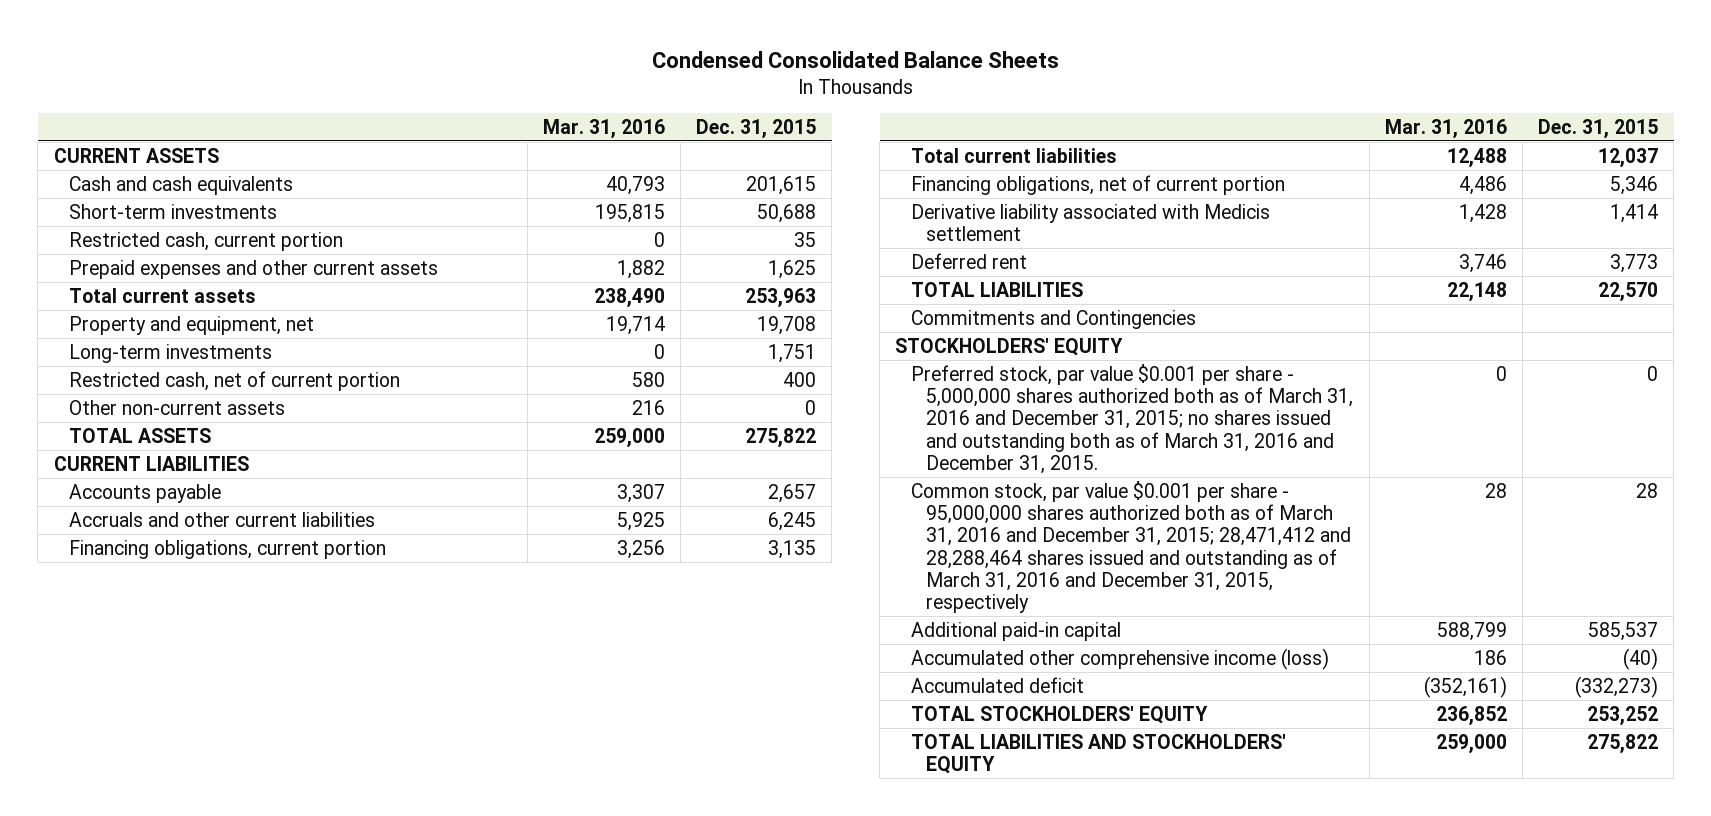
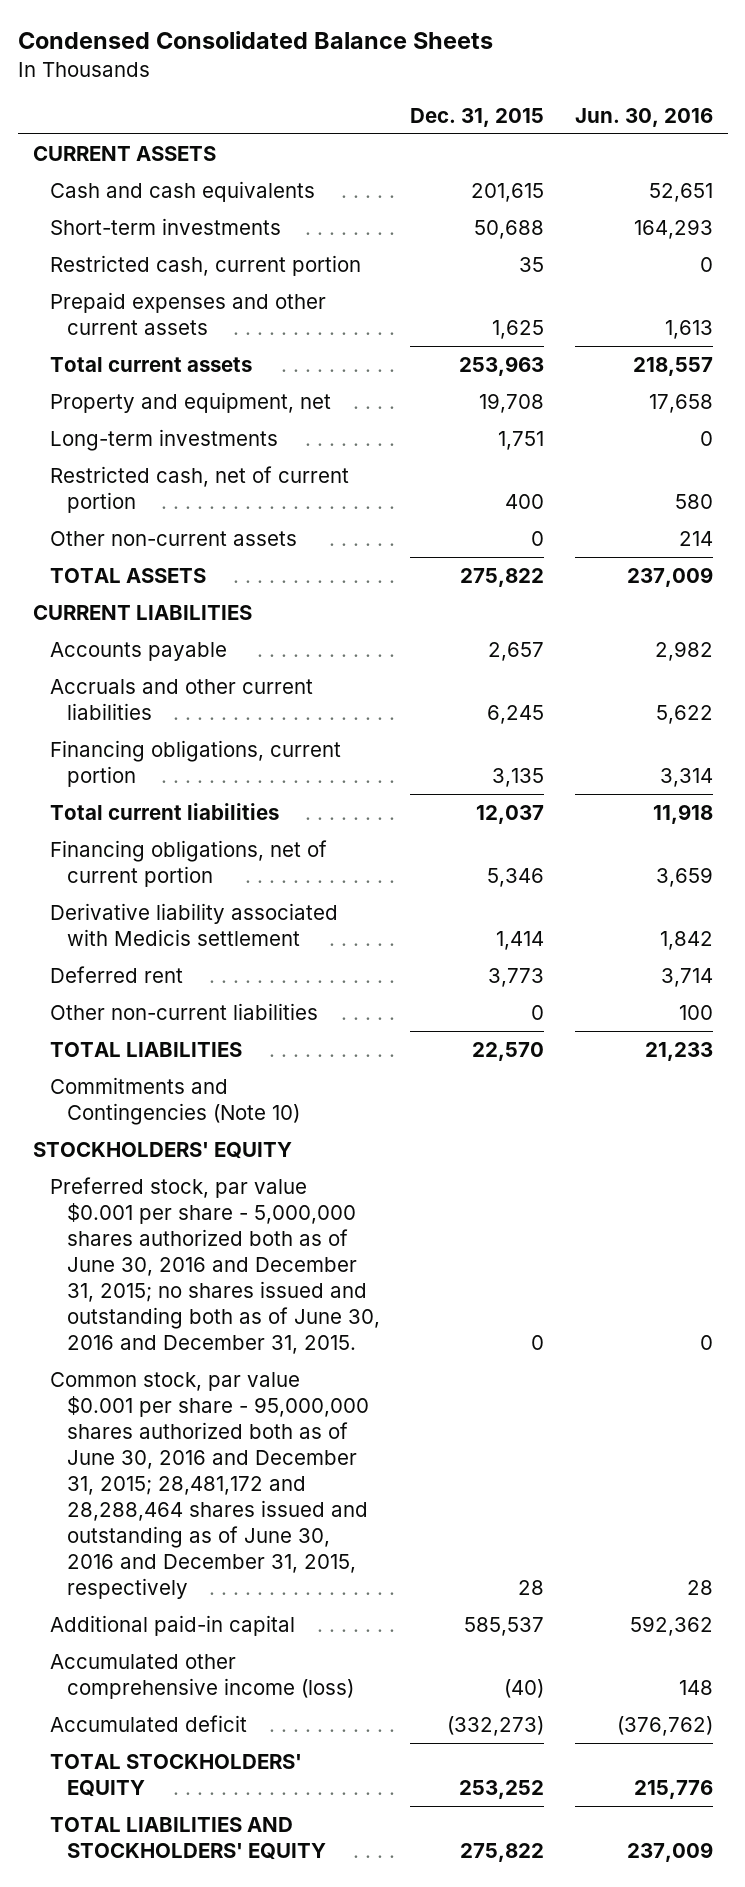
- | Mar. 31, 2016 | Dec. 31, 2015
+ | Dec. 31, 2015 | Jun. 30, 2016
+ Other non-current liabilities | 0 | 100
- Commitments and Contingencies
+ Commitments and Contingencies (Note 10)
- Preferred stock, par value $0.001 per share - 5,000,000 shares authorized both as of March 31, 2016 and December 31, 2015; no shares issued and outstanding both as of March 31, 2016 and December 31, 2015. | 0 | 0
- Common stock, par value $0.001 per share - 95,000,000 shares authorized both as of March 31, 2016 and December 31, 2015; 28,471,412 and 28,288,464 shares issued and outstanding as of March 31, 2016 and December 31, 2015, respectively | 28 | 28
+ Preferred stock, par value $0.001 per share - 5,000,000 shares authorized both as of June 30, 2016 and December 31, 2015; no shares issued and outstanding both as of June 30, 2016 and December 31, 2015. | 0 | 0
+ Common stock, par value $0.001 per share - 95,000,000 shares authorized both as of June 30, 2016 and December 31, 2015; 28,481,172 and 28,288,464 shares issued and outstanding as of June 30, 2016 and December 31, 2015, respectively | 28 | 28

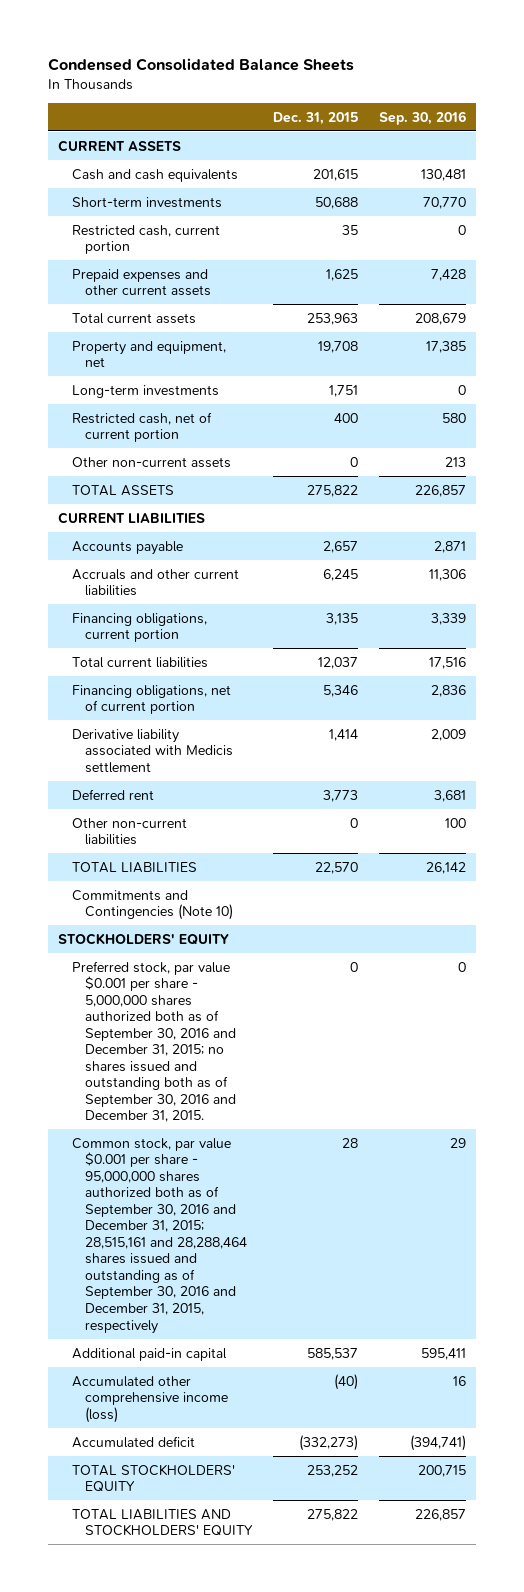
- | Dec. 31, 2015 | Jun. 30, 2016
+ | Dec. 31, 2015 | Sep. 30, 2016
- Preferred stock, par value $0.001 per share - 5,000,000 shares authorized both as of June 30, 2016 and December 31, 2015; no shares issued and outstanding both as of June 30, 2016 and December 31, 2015. | 0 | 0
- Common stock, par value $0.001 per share - 95,000,000 shares authorized both as of June 30, 2016 and December 31, 2015; 28,481,172 and 28,288,464 shares issued and outstanding as of June 30, 2016 and December 31, 2015, respectively | 28 | 28
+ Preferred stock, par value $0.001 per share - 5,000,000 shares authorized both as of September 30, 2016 and December 31, 2015; no shares issued and outstanding both as of September 30, 2016 and December 31, 2015. | 0 | 0
+ Common stock, par value $0.001 per share - 95,000,000 shares authorized both as of September 30, 2016 and December 31, 2015; 28,515,161 and 28,288,464 shares issued and outstanding as of September 30, 2016 and December 31, 2015, respectively | 28 | 29

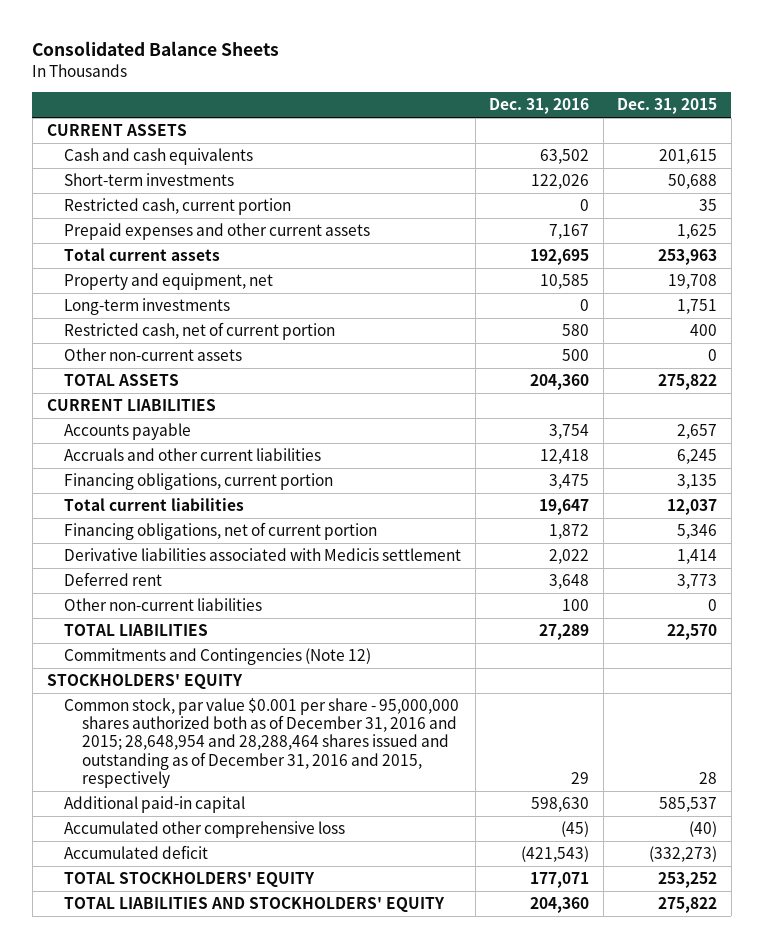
- Condensed Consolidated Balance Sheets
+ Consolidated Balance Sheets
- | Dec. 31, 2015 | Sep. 30, 2016
+ | Dec. 31, 2016 | Dec. 31, 2015
- Derivative liability associated with Medicis settlement | 1,414 | 2,009
+ Derivative liabilities associated with Medicis settlement | 2,022 | 1,414
- Commitments and Contingencies (Note 10)
+ Commitments and Contingencies (Note 12)
- Preferred stock, par value $0.001 per share - 5,000,000 shares authorized both as of September 30, 2016 and December 31, 2015; no shares issued and outstanding both as of September 30, 2016 and December 31, 2015. | 0 | 0
- Common stock, par value $0.001 per share - 95,000,000 shares authorized both as of September 30, 2016 and December 31, 2015; 28,515,161 and 28,288,464 shares issued and outstanding as of September 30, 2016 and December 31, 2015, respectively | 28 | 29
+ Common stock, par value $0.001 per share - 95,000,000 shares authorized both as of December 31, 2016 and 2015; 28,648,954 and 28,288,464 shares issued and outstanding as of December 31, 2016 and 2015, respectively | 29 | 28
- Accumulated other comprehensive income (loss) | (40) | 16
+ Accumulated other comprehensive loss | (45) | (40)

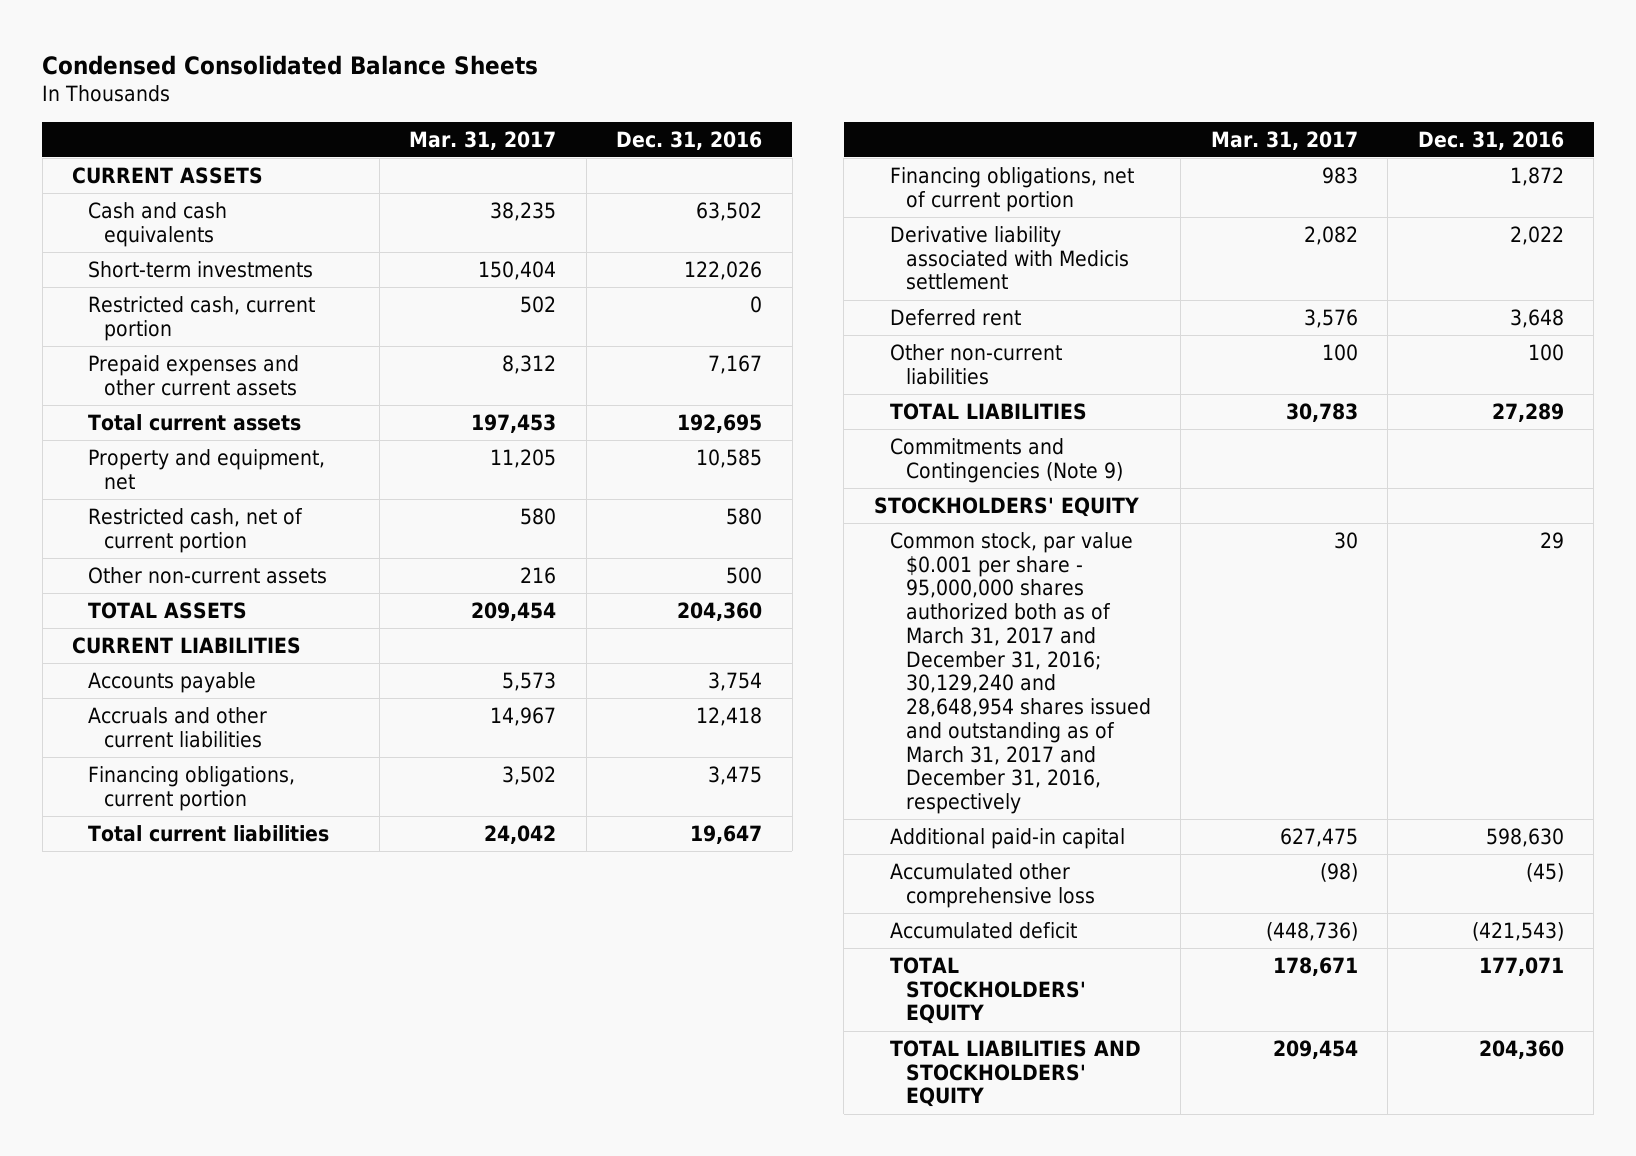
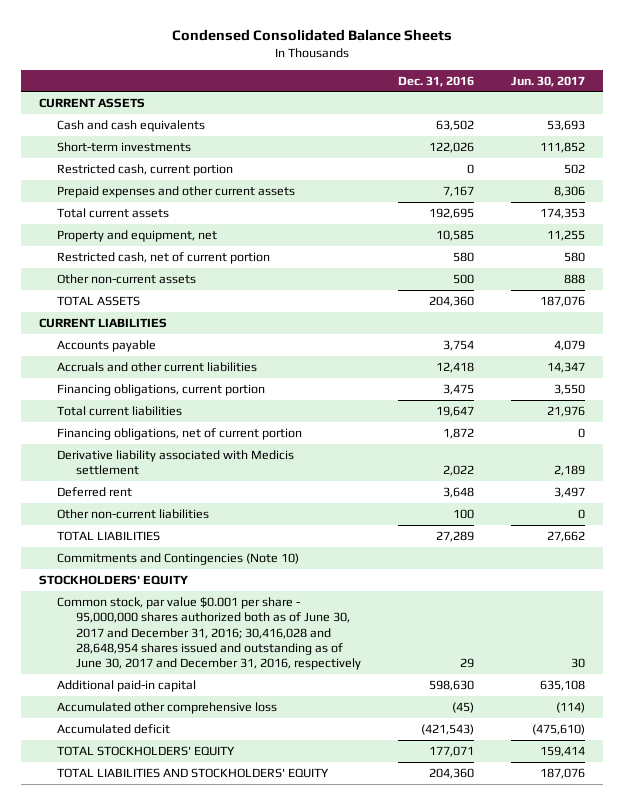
- | Mar. 31, 2017 | Dec. 31, 2016
+ | Dec. 31, 2016 | Jun. 30, 2017
- Commitments and Contingencies (Note 9)
+ Commitments and Contingencies (Note 10)
- Common stock, par value $0.001 per share - 95,000,000 shares authorized both as of March 31, 2017 and December 31, 2016; 30,129,240 and 28,648,954 shares issued and outstanding as of March 31, 2017 and December 31, 2016, respectively | 30 | 29
+ Common stock, par value $0.001 per share - 95,000,000 shares authorized both as of June 30, 2017 and December 31, 2016; 30,416,028 and 28,648,954 shares issued and outstanding as of June 30, 2017 and December 31, 2016, respectively | 29 | 30

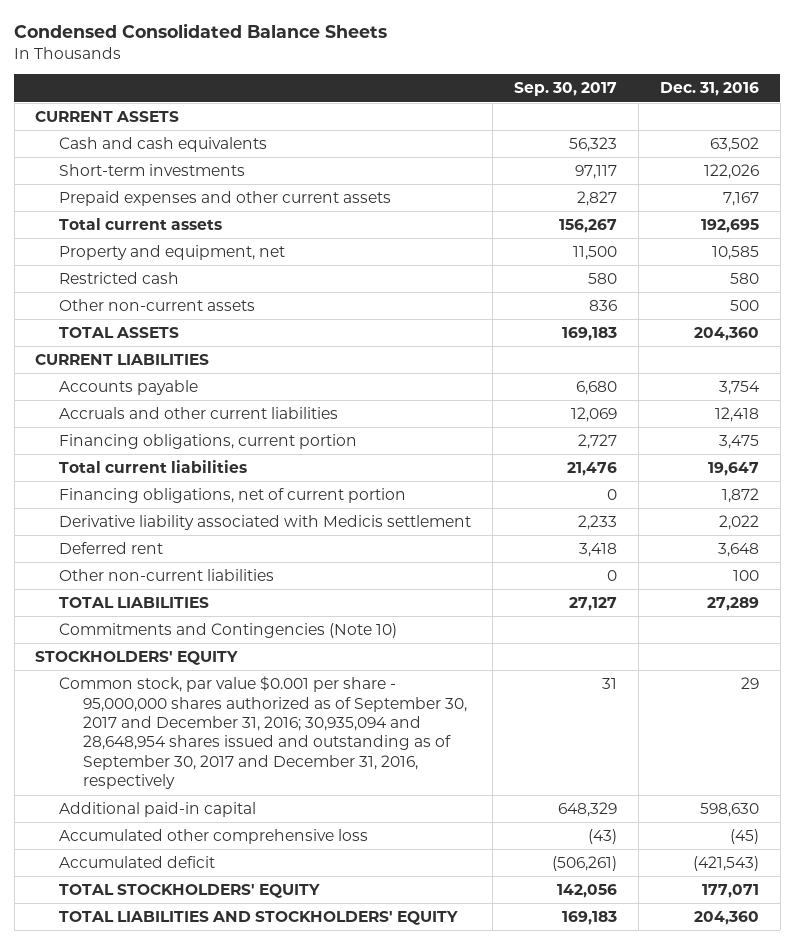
- | Dec. 31, 2016 | Jun. 30, 2017
+ | Sep. 30, 2017 | Dec. 31, 2016
- Restricted cash, current portion | 0 | 502
- Restricted cash, net of current portion | 580 | 580
+ Restricted cash | 580 | 580
- Common stock, par value $0.001 per share - 95,000,000 shares authorized both as of June 30, 2017 and December 31, 2016; 30,416,028 and 28,648,954 shares issued and outstanding as of June 30, 2017 and December 31, 2016, respectively | 29 | 30
+ Common stock, par value $0.001 per share - 95,000,000 shares authorized as of September 30, 2017 and December 31, 2016; 30,935,094 and 28,648,954 shares issued and outstanding as of September 30, 2017 and December 31, 2016, respectively | 31 | 29

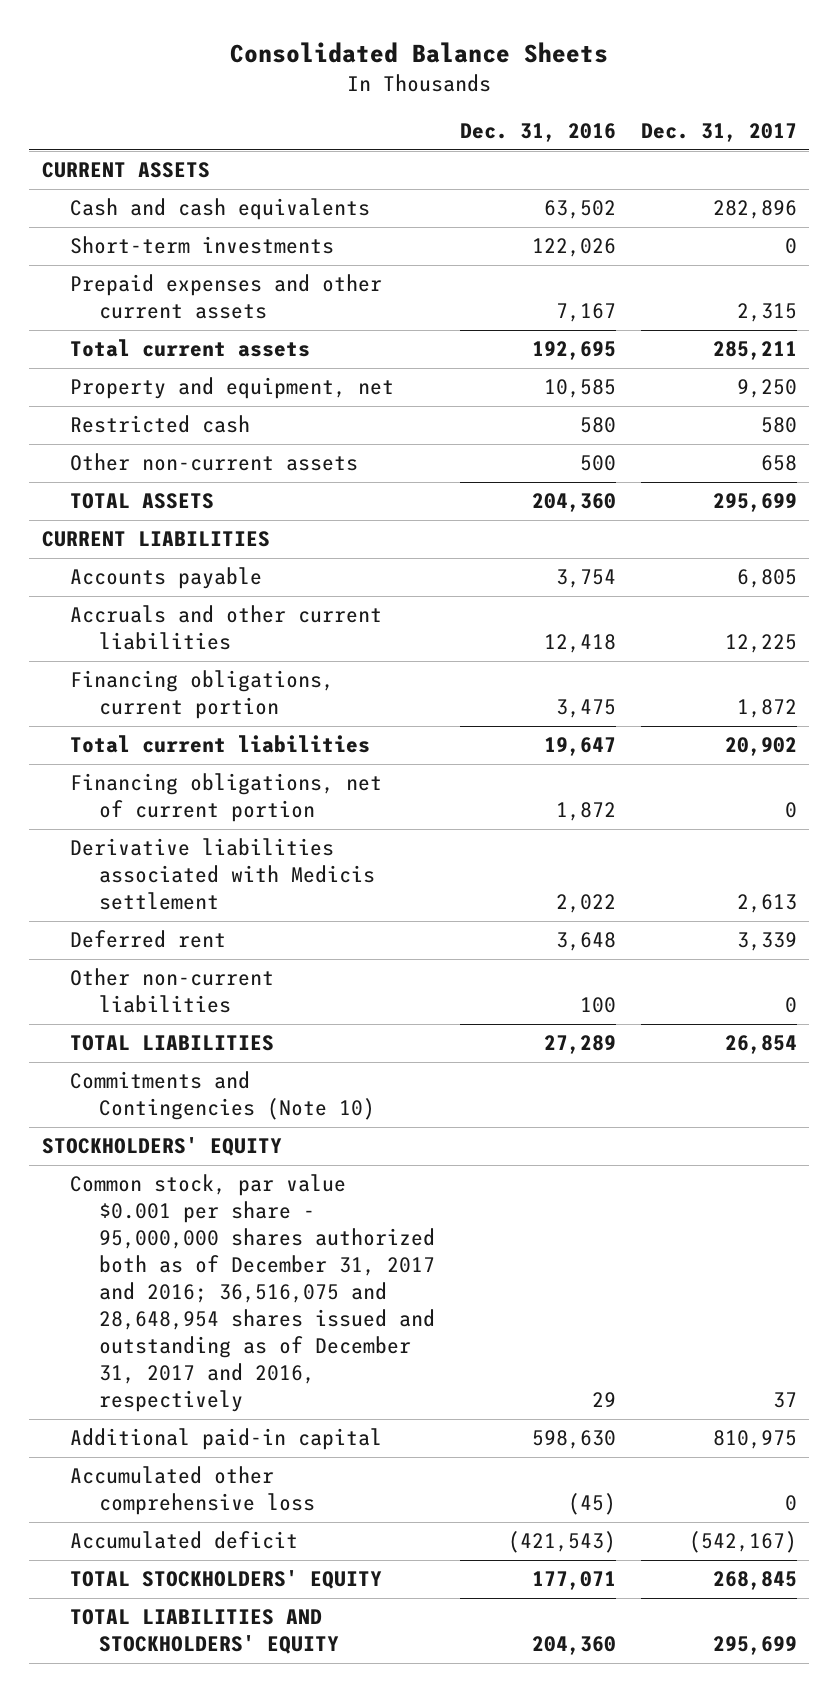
- Condensed Consolidated Balance Sheets
+ Consolidated Balance Sheets
- | Sep. 30, 2017 | Dec. 31, 2016
+ | Dec. 31, 2016 | Dec. 31, 2017
- Derivative liability associated with Medicis settlement | 2,233 | 2,022
+ Derivative liabilities associated with Medicis settlement | 2,022 | 2,613
- Common stock, par value $0.001 per share - 95,000,000 shares authorized as of September 30, 2017 and December 31, 2016; 30,935,094 and 28,648,954 shares issued and outstanding as of September 30, 2017 and December 31, 2016, respectively | 31 | 29
+ Common stock, par value $0.001 per share - 95,000,000 shares authorized both as of December 31, 2017 and 2016; 36,516,075 and 28,648,954 shares issued and outstanding as of December 31, 2017 and 2016, respectively | 29 | 37

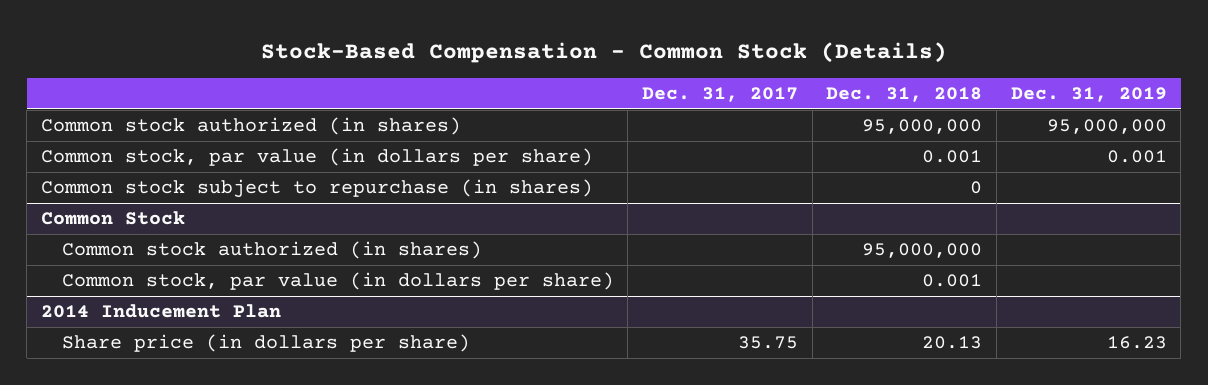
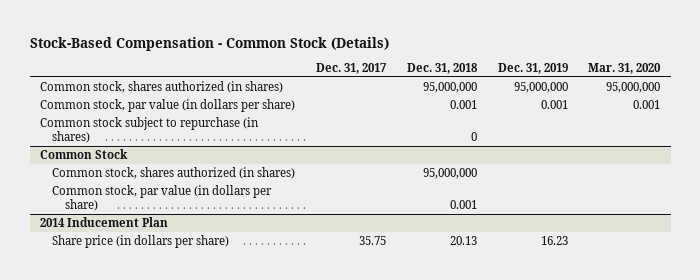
- | Dec. 31, 2017 | Dec. 31, 2018 | Dec. 31, 2019
+ | Dec. 31, 2017 | Dec. 31, 2018 | Dec. 31, 2019 | Mar. 31, 2020
- Common stock authorized (in shares) | | 95,000,000 | 95,000,000
+ Common stock, shares authorized (in shares) | | 95,000,000 | 95,000,000 | 95,000,000
@ Common Stock
- Common stock authorized (in shares) | | 95,000,000 |
+ Common stock, shares authorized (in shares) | | 95,000,000 | |

